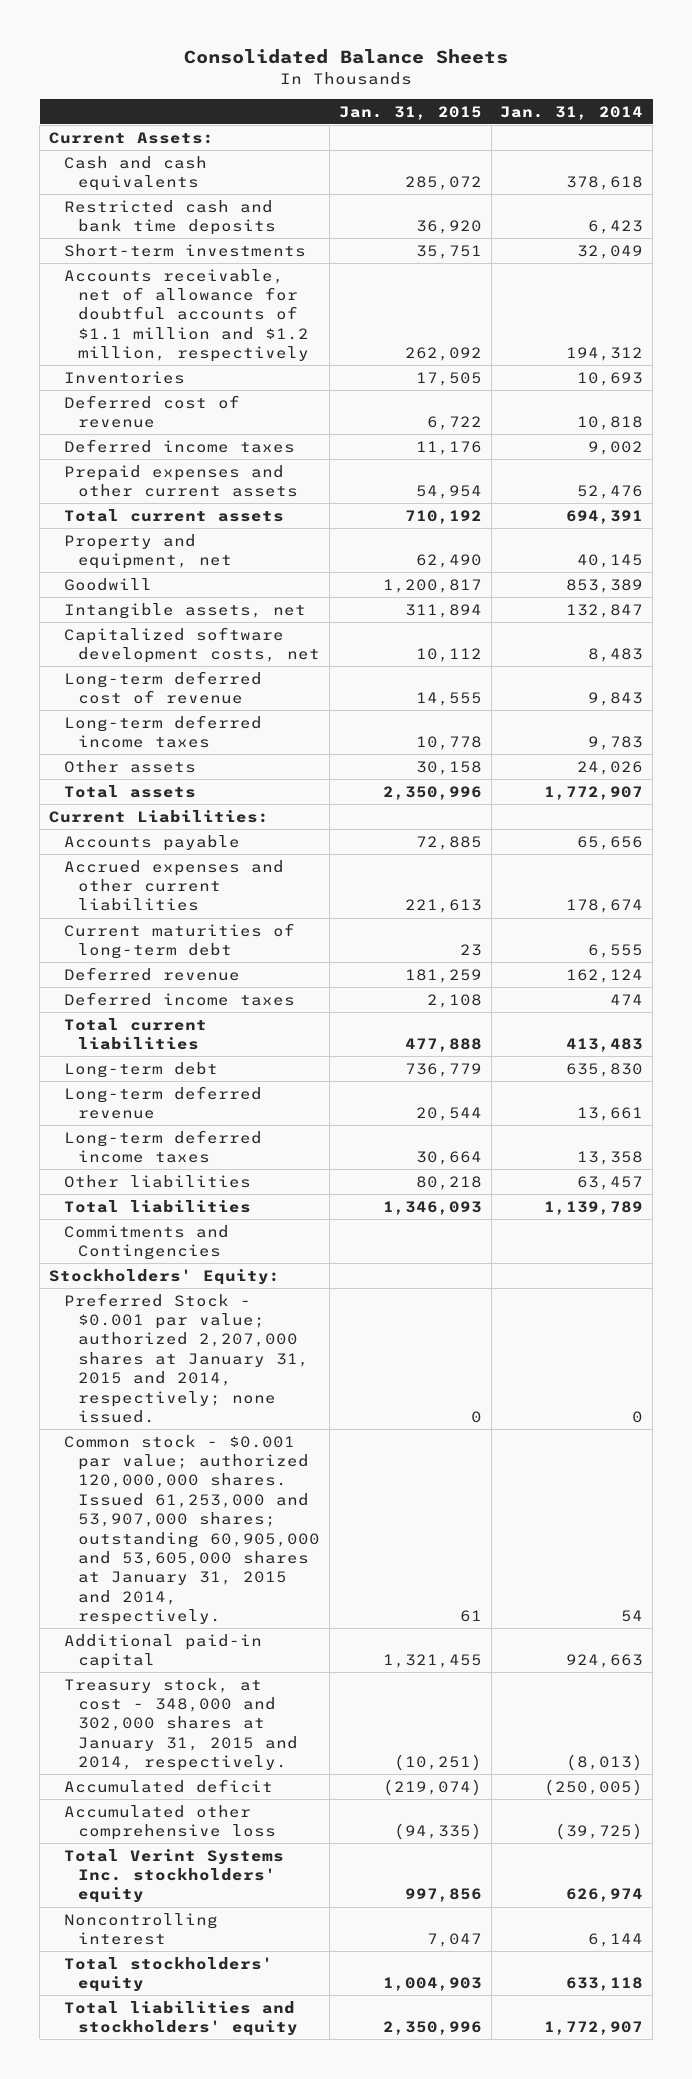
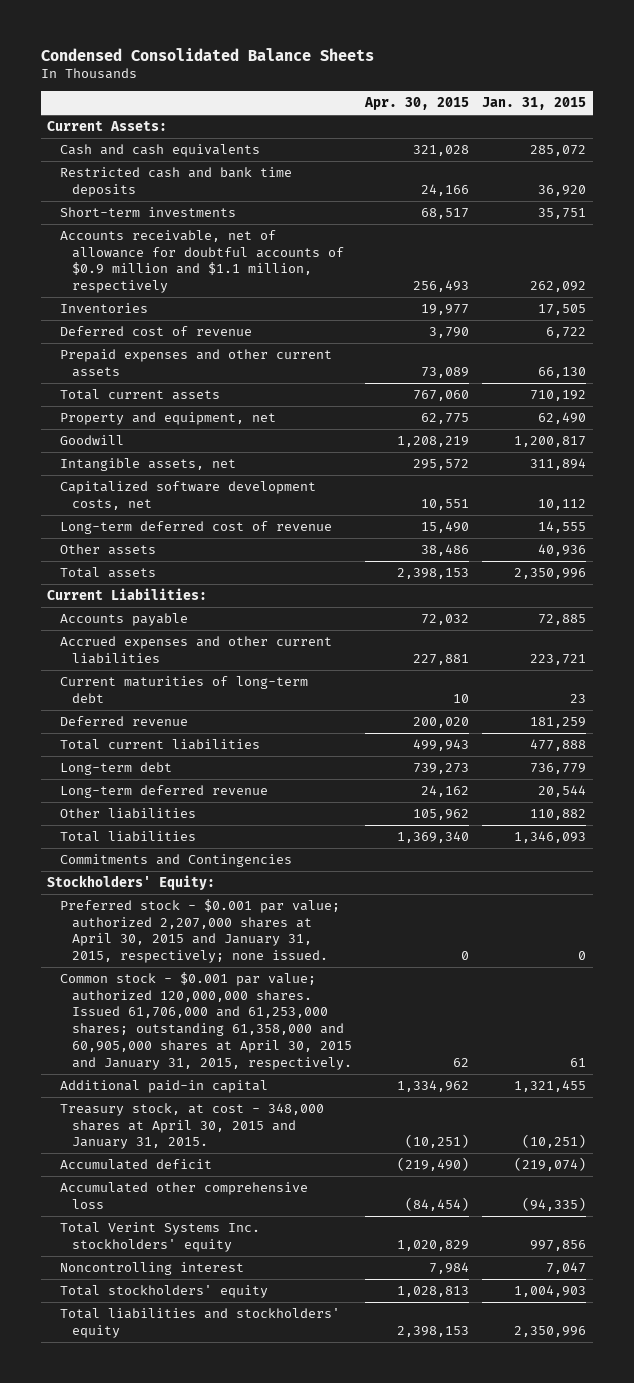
- Consolidated Balance Sheets
+ Condensed Consolidated Balance Sheets
- | Jan. 31, 2015 | Jan. 31, 2014
+ | Apr. 30, 2015 | Jan. 31, 2015
- Accounts receivable, net of allowance for doubtful accounts of $1.1 million and $1.2 million, respectively | 262,092 | 194,312
+ Accounts receivable, net of allowance for doubtful accounts of $0.9 million and $1.1 million, respectively | 256,493 | 262,092
- Deferred income taxes | 11,176 | 9,002
- Prepaid expenses and other current assets | 54,954 | 52,476
+ Prepaid expenses and other current assets | 73,089 | 66,130
- Long-term deferred income taxes | 10,778 | 9,783
- Other assets | 30,158 | 24,026
+ Other assets | 38,486 | 40,936
- Accrued expenses and other current liabilities | 221,613 | 178,674
+ Accrued expenses and other current liabilities | 227,881 | 223,721
- Deferred income taxes | 2,108 | 474
- Long-term deferred income taxes | 30,664 | 13,358
- Other liabilities | 80,218 | 63,457
+ Other liabilities | 105,962 | 110,882
- Preferred Stock - $0.001 par value; authorized 2,207,000 shares at January 31, 2015 and 2014, respectively; none issued. | 0 | 0
- Common stock - $0.001 par value; authorized 120,000,000 shares. Issued 61,253,000 and 53,907,000 shares; outstanding 60,905,000 and 53,605,000 shares at January 31, 2015 and 2014, respectively. | 61 | 54
+ Preferred stock - $0.001 par value; authorized 2,207,000 shares at April 30, 2015 and January 31, 2015, respectively; none issued. | 0 | 0
+ Common stock - $0.001 par value; authorized 120,000,000 shares. Issued 61,706,000 and 61,253,000 shares; outstanding 61,358,000 and 60,905,000 shares at April 30, 2015 and January 31, 2015, respectively. | 62 | 61
- Treasury stock, at cost - 348,000 and 302,000 shares at January 31, 2015 and 2014, respectively. | (10,251) | (8,013)
+ Treasury stock, at cost - 348,000 shares at April 30, 2015 and January 31, 2015. | (10,251) | (10,251)

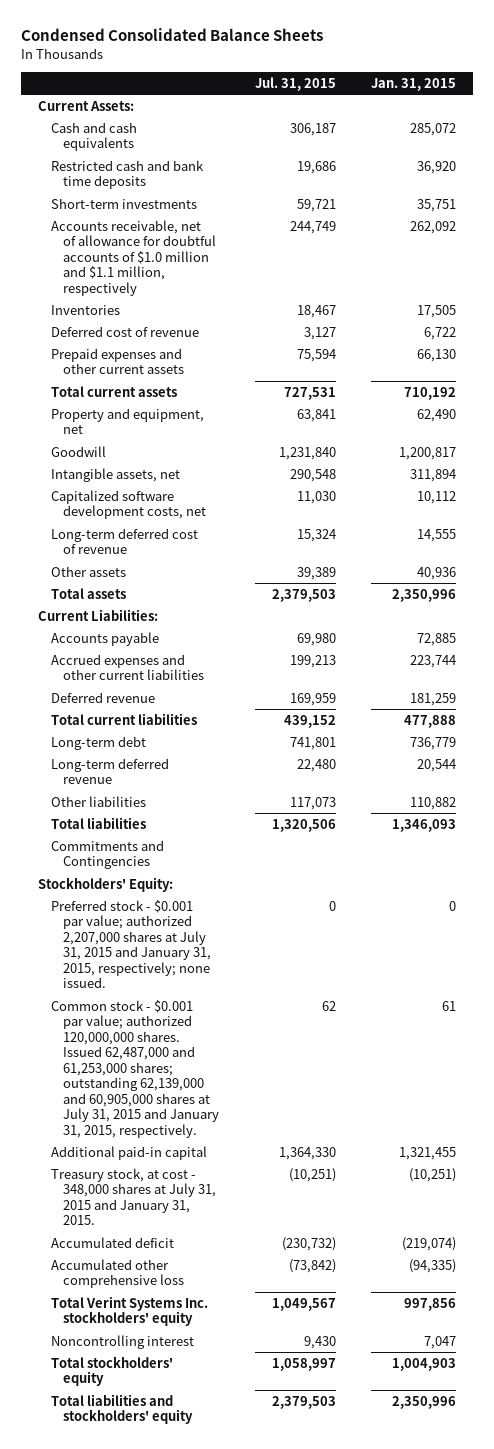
- | Apr. 30, 2015 | Jan. 31, 2015
+ | Jul. 31, 2015 | Jan. 31, 2015
- Accounts receivable, net of allowance for doubtful accounts of $0.9 million and $1.1 million, respectively | 256,493 | 262,092
+ Accounts receivable, net of allowance for doubtful accounts of $1.0 million and $1.1 million, respectively | 244,749 | 262,092
- Accrued expenses and other current liabilities | 227,881 | 223,721
- Current maturities of long-term debt | 10 | 23
+ Accrued expenses and other current liabilities | 199,213 | 223,744
- Preferred stock - $0.001 par value; authorized 2,207,000 shares at April 30, 2015 and January 31, 2015, respectively; none issued. | 0 | 0
- Common stock - $0.001 par value; authorized 120,000,000 shares. Issued 61,706,000 and 61,253,000 shares; outstanding 61,358,000 and 60,905,000 shares at April 30, 2015 and January 31, 2015, respectively. | 62 | 61
+ Preferred stock - $0.001 par value; authorized 2,207,000 shares at July 31, 2015 and January 31, 2015, respectively; none issued. | 0 | 0
+ Common stock - $0.001 par value; authorized 120,000,000 shares. Issued 62,487,000 and 61,253,000 shares; outstanding 62,139,000 and 60,905,000 shares at July 31, 2015 and January 31, 2015, respectively. | 62 | 61
- Treasury stock, at cost - 348,000 shares at April 30, 2015 and January 31, 2015. | (10,251) | (10,251)
+ Treasury stock, at cost - 348,000 shares at July 31, 2015 and January 31, 2015. | (10,251) | (10,251)

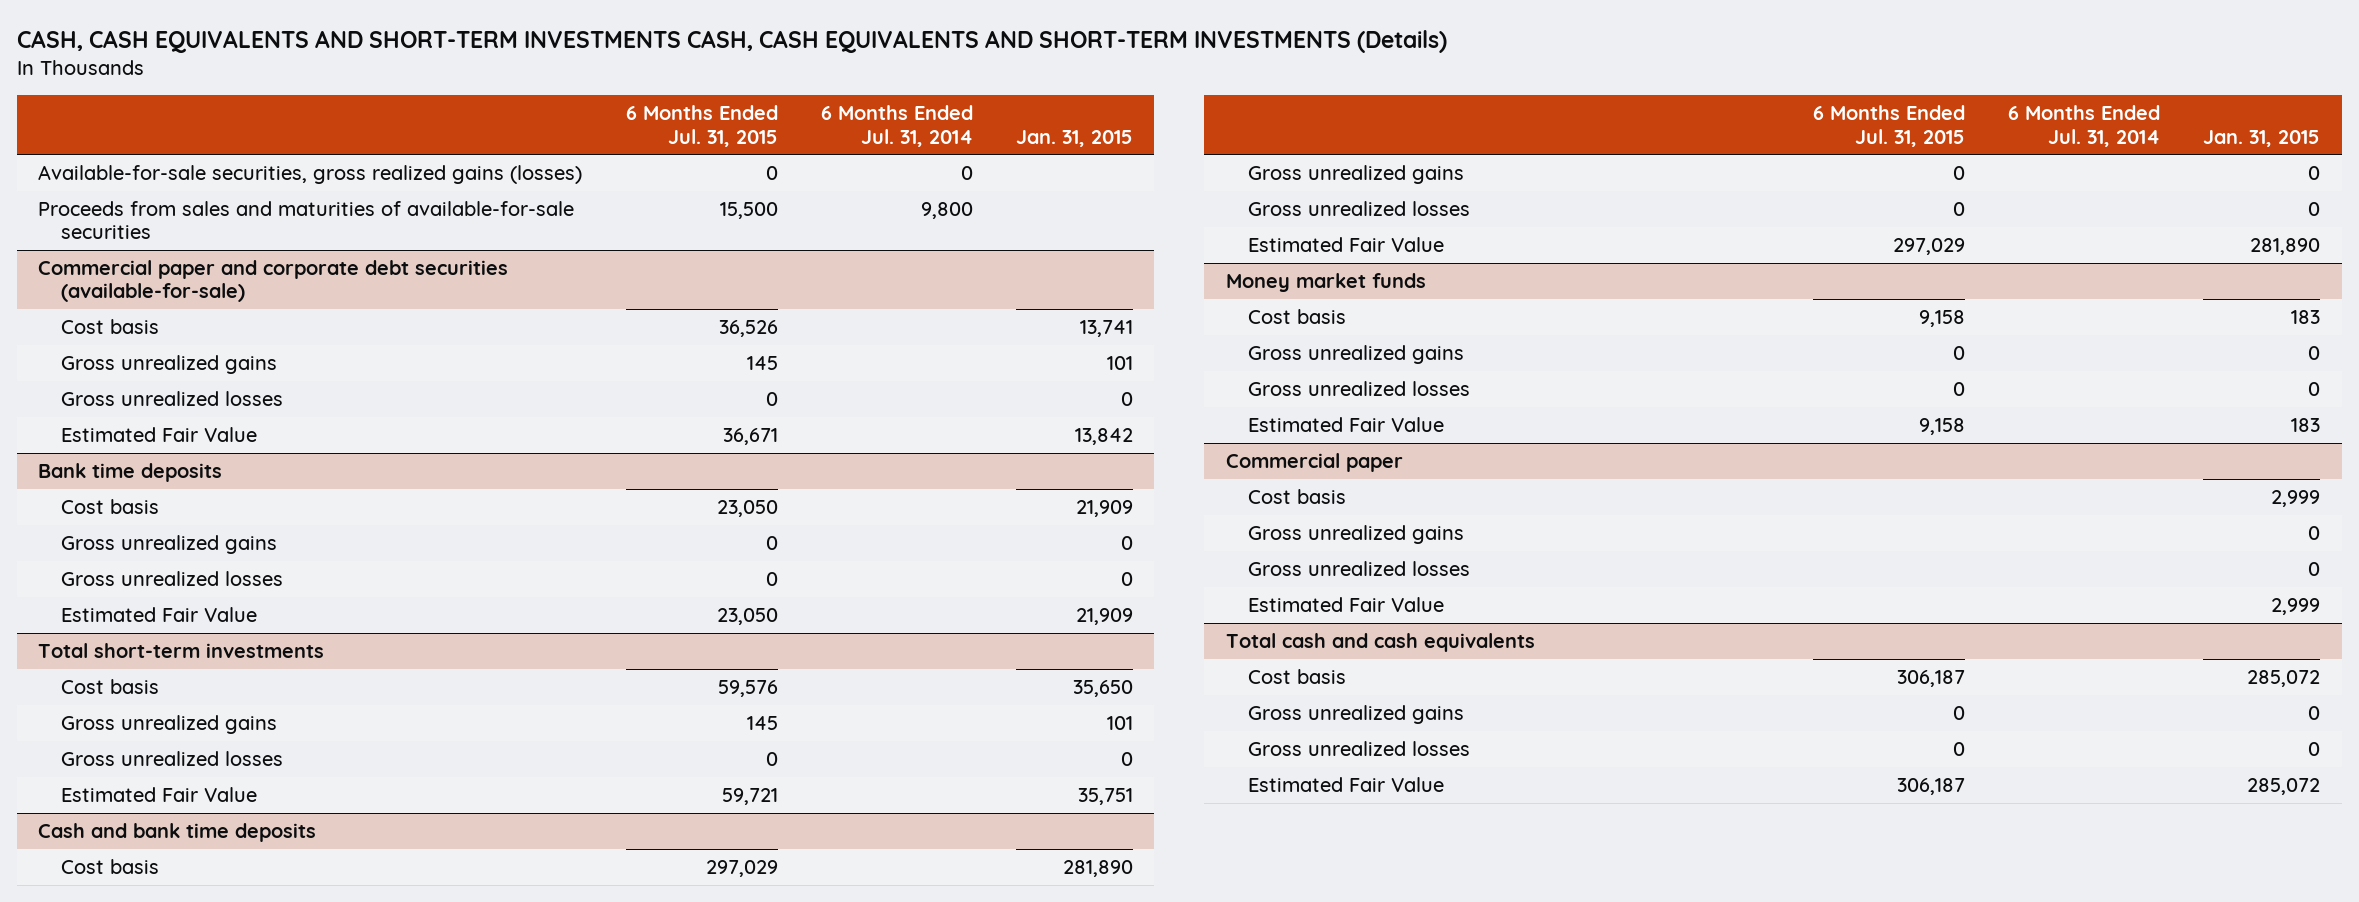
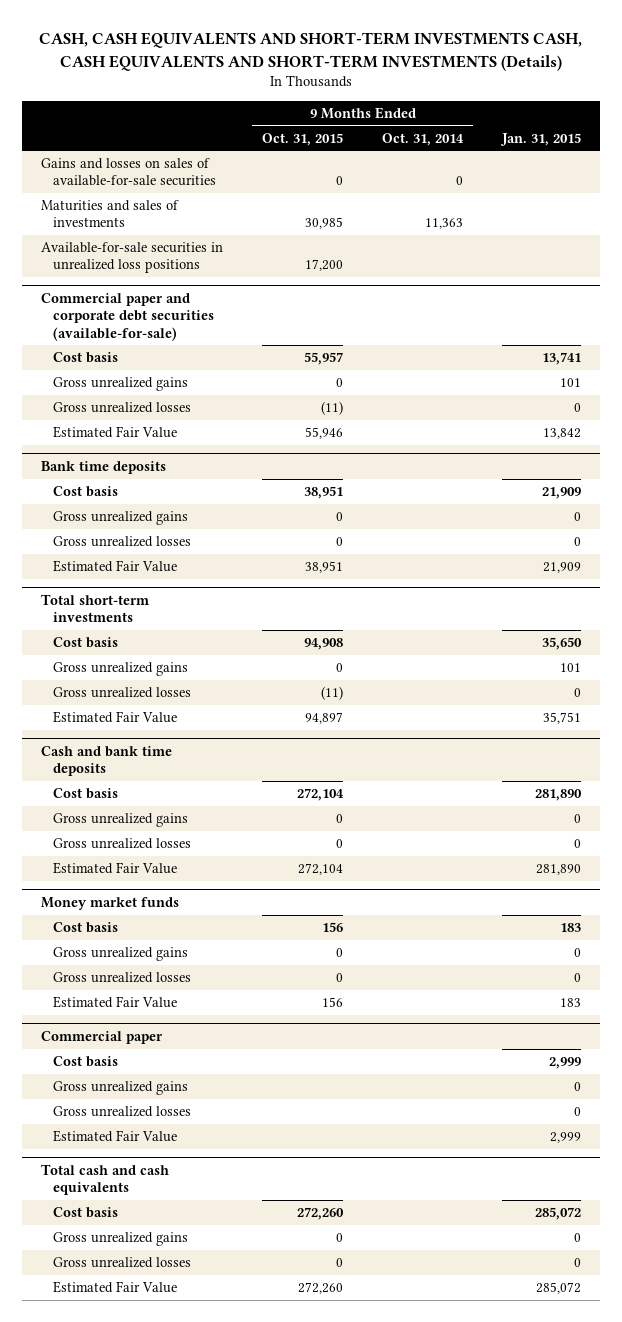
- | 6 Months Ended Jul. 31, 2015 | 6 Months Ended Jul. 31, 2014 | Jan. 31, 2015
+ | 9 Months Ended Oct. 31, 2015 | 9 Months Ended Oct. 31, 2014 | Jan. 31, 2015
- Available-for-sale securities, gross realized gains (losses) | 0 | 0 |
- Proceeds from sales and maturities of available-for-sale securities | 15,500 | 9,800 |
+ Gains and losses on sales of available-for-sale securities | 0 | 0 |
+ Maturities and sales of investments | 30,985 | 11,363 |
+ Available-for-sale securities in unrealized loss positions | 17,200 | |

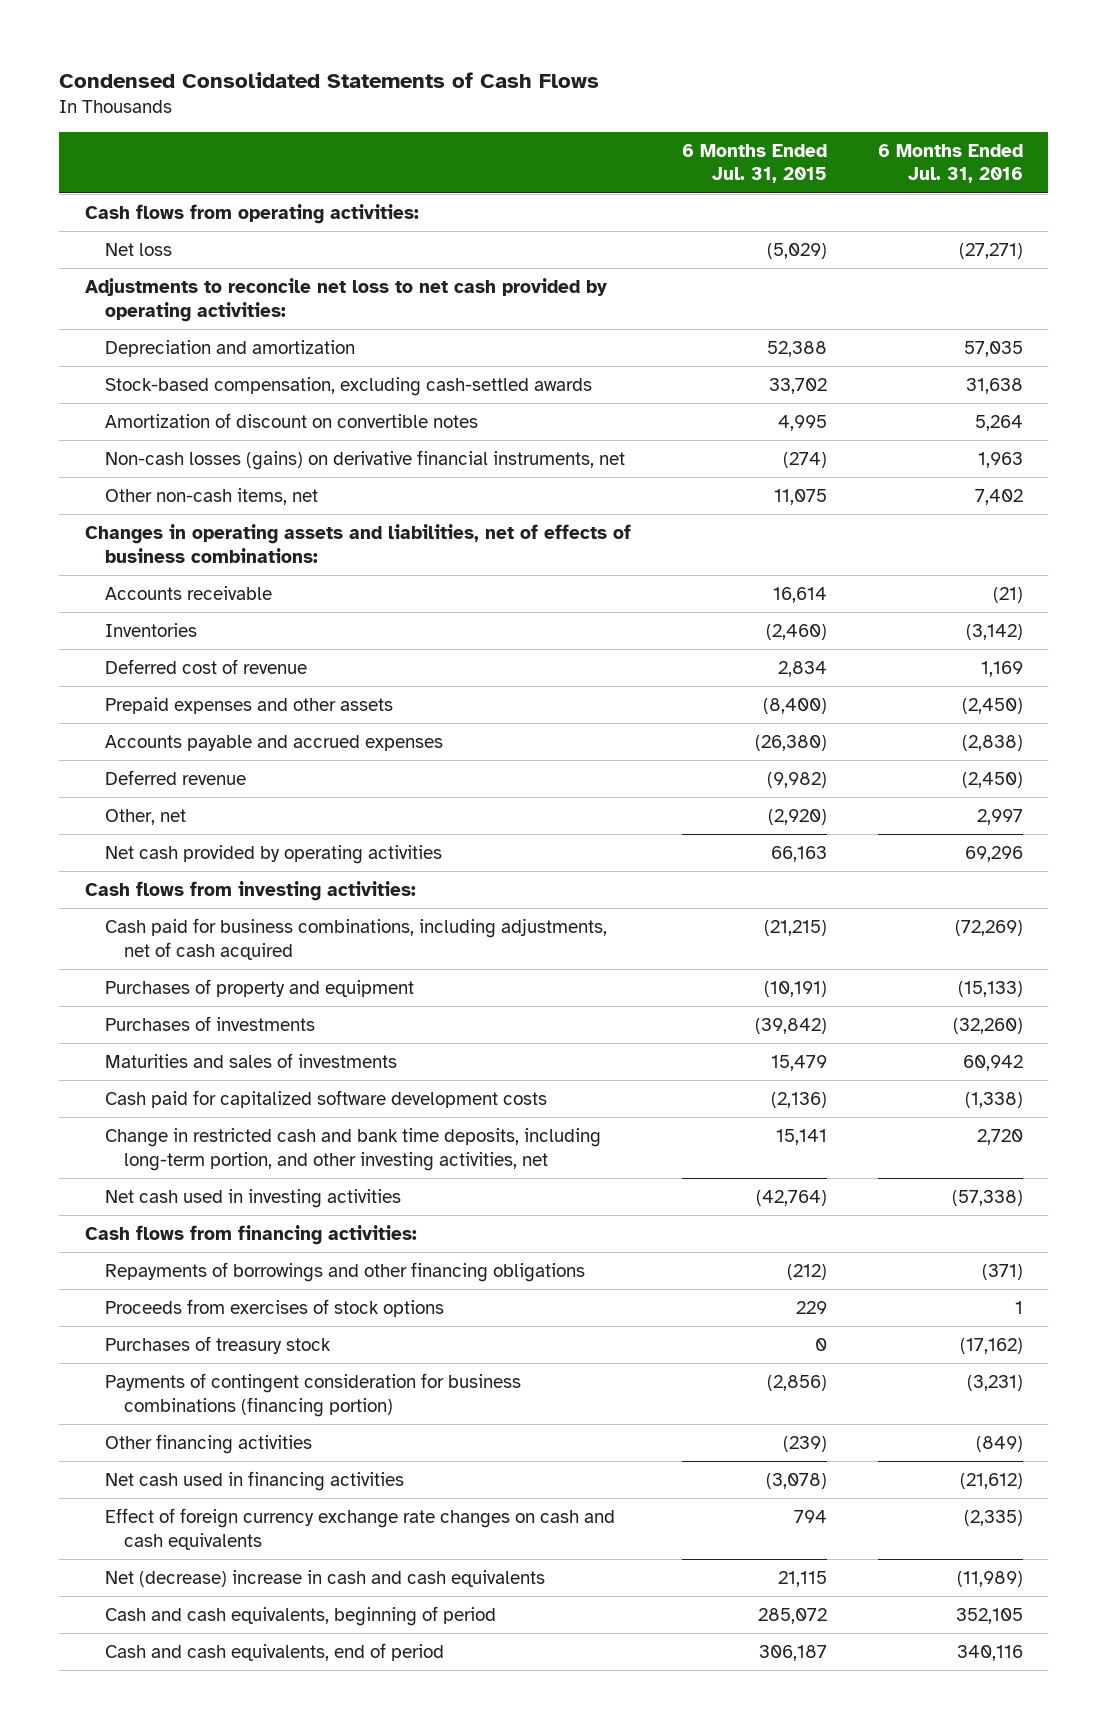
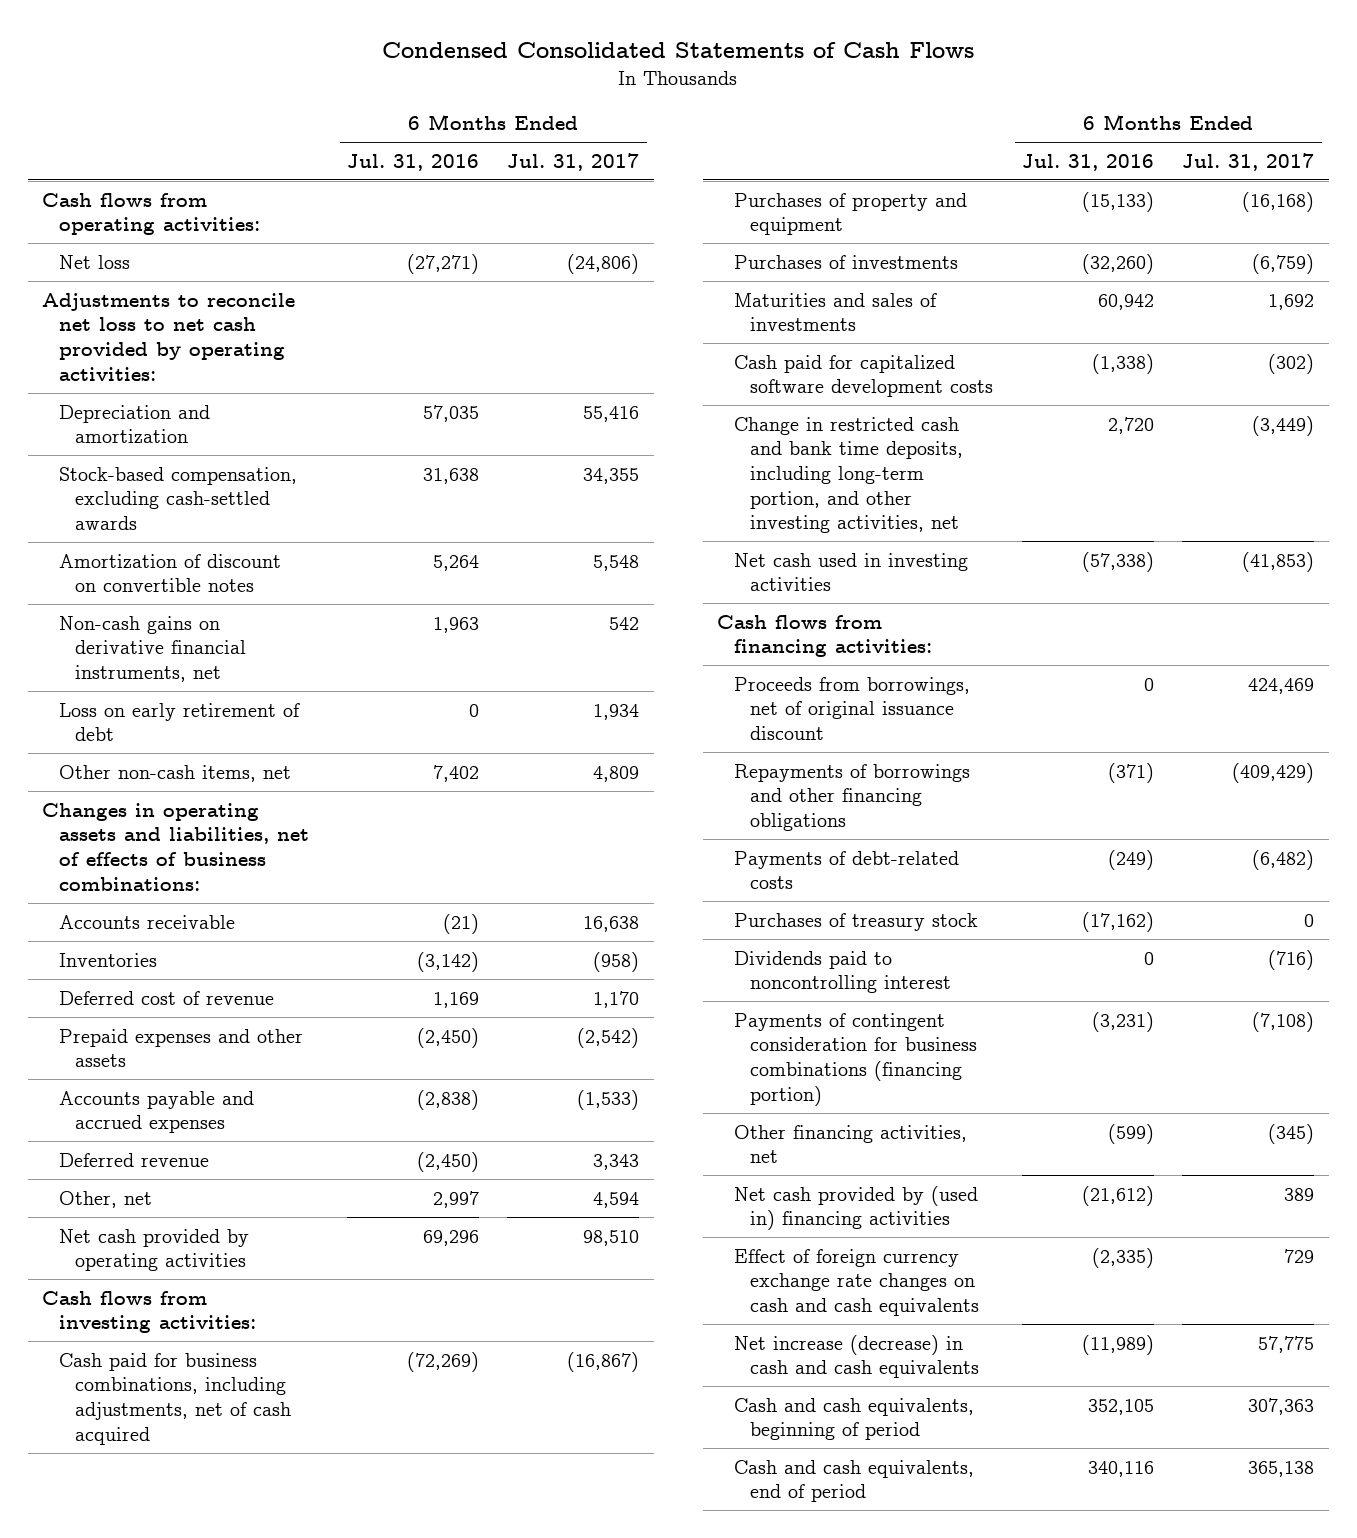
- | 6 Months Ended Jul. 31, 2015 | 6 Months Ended Jul. 31, 2016
+ | 6 Months Ended Jul. 31, 2016 | 6 Months Ended Jul. 31, 2017
- Non-cash losses (gains) on derivative financial instruments, net | (274) | 1,963
+ Non-cash gains on derivative financial instruments, net | 1,963 | 542
+ Loss on early retirement of debt | 0 | 1,934
+ Proceeds from borrowings, net of original issuance discount | 0 | 424,469
- Proceeds from exercises of stock options | 229 | 1
+ Payments of debt-related costs | (249) | (6,482)
+ Dividends paid to noncontrolling interest | 0 | (716)
- Other financing activities | (239) | (849)
- Net cash used in financing activities | (3,078) | (21,612)
+ Other financing activities, net | (599) | (345)
+ Net cash provided by (used in) financing activities | (21,612) | 389
- Net (decrease) increase in cash and cash equivalents | 21,115 | (11,989)
+ Net increase (decrease) in cash and cash equivalents | (11,989) | 57,775

